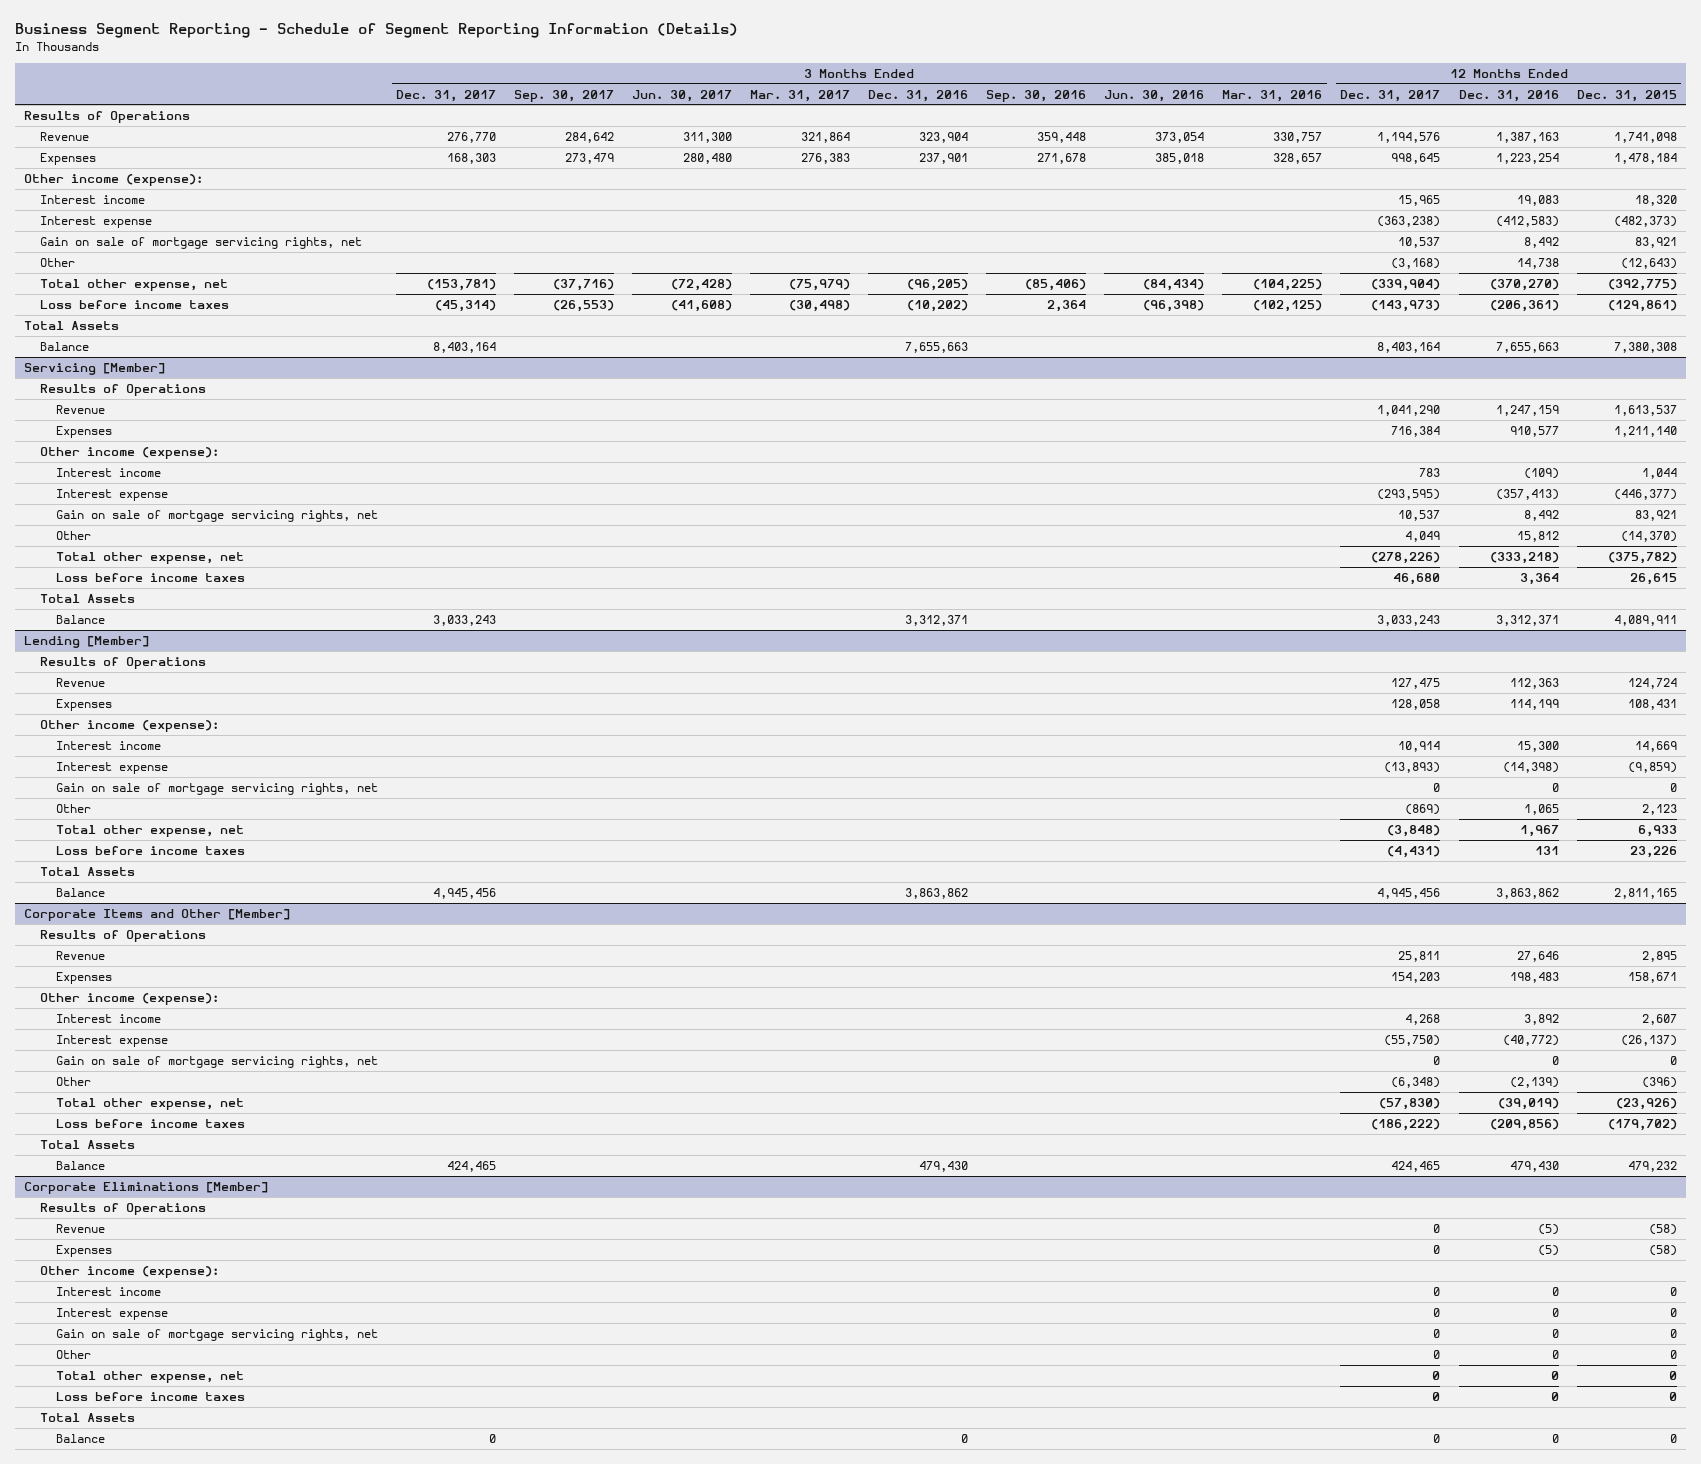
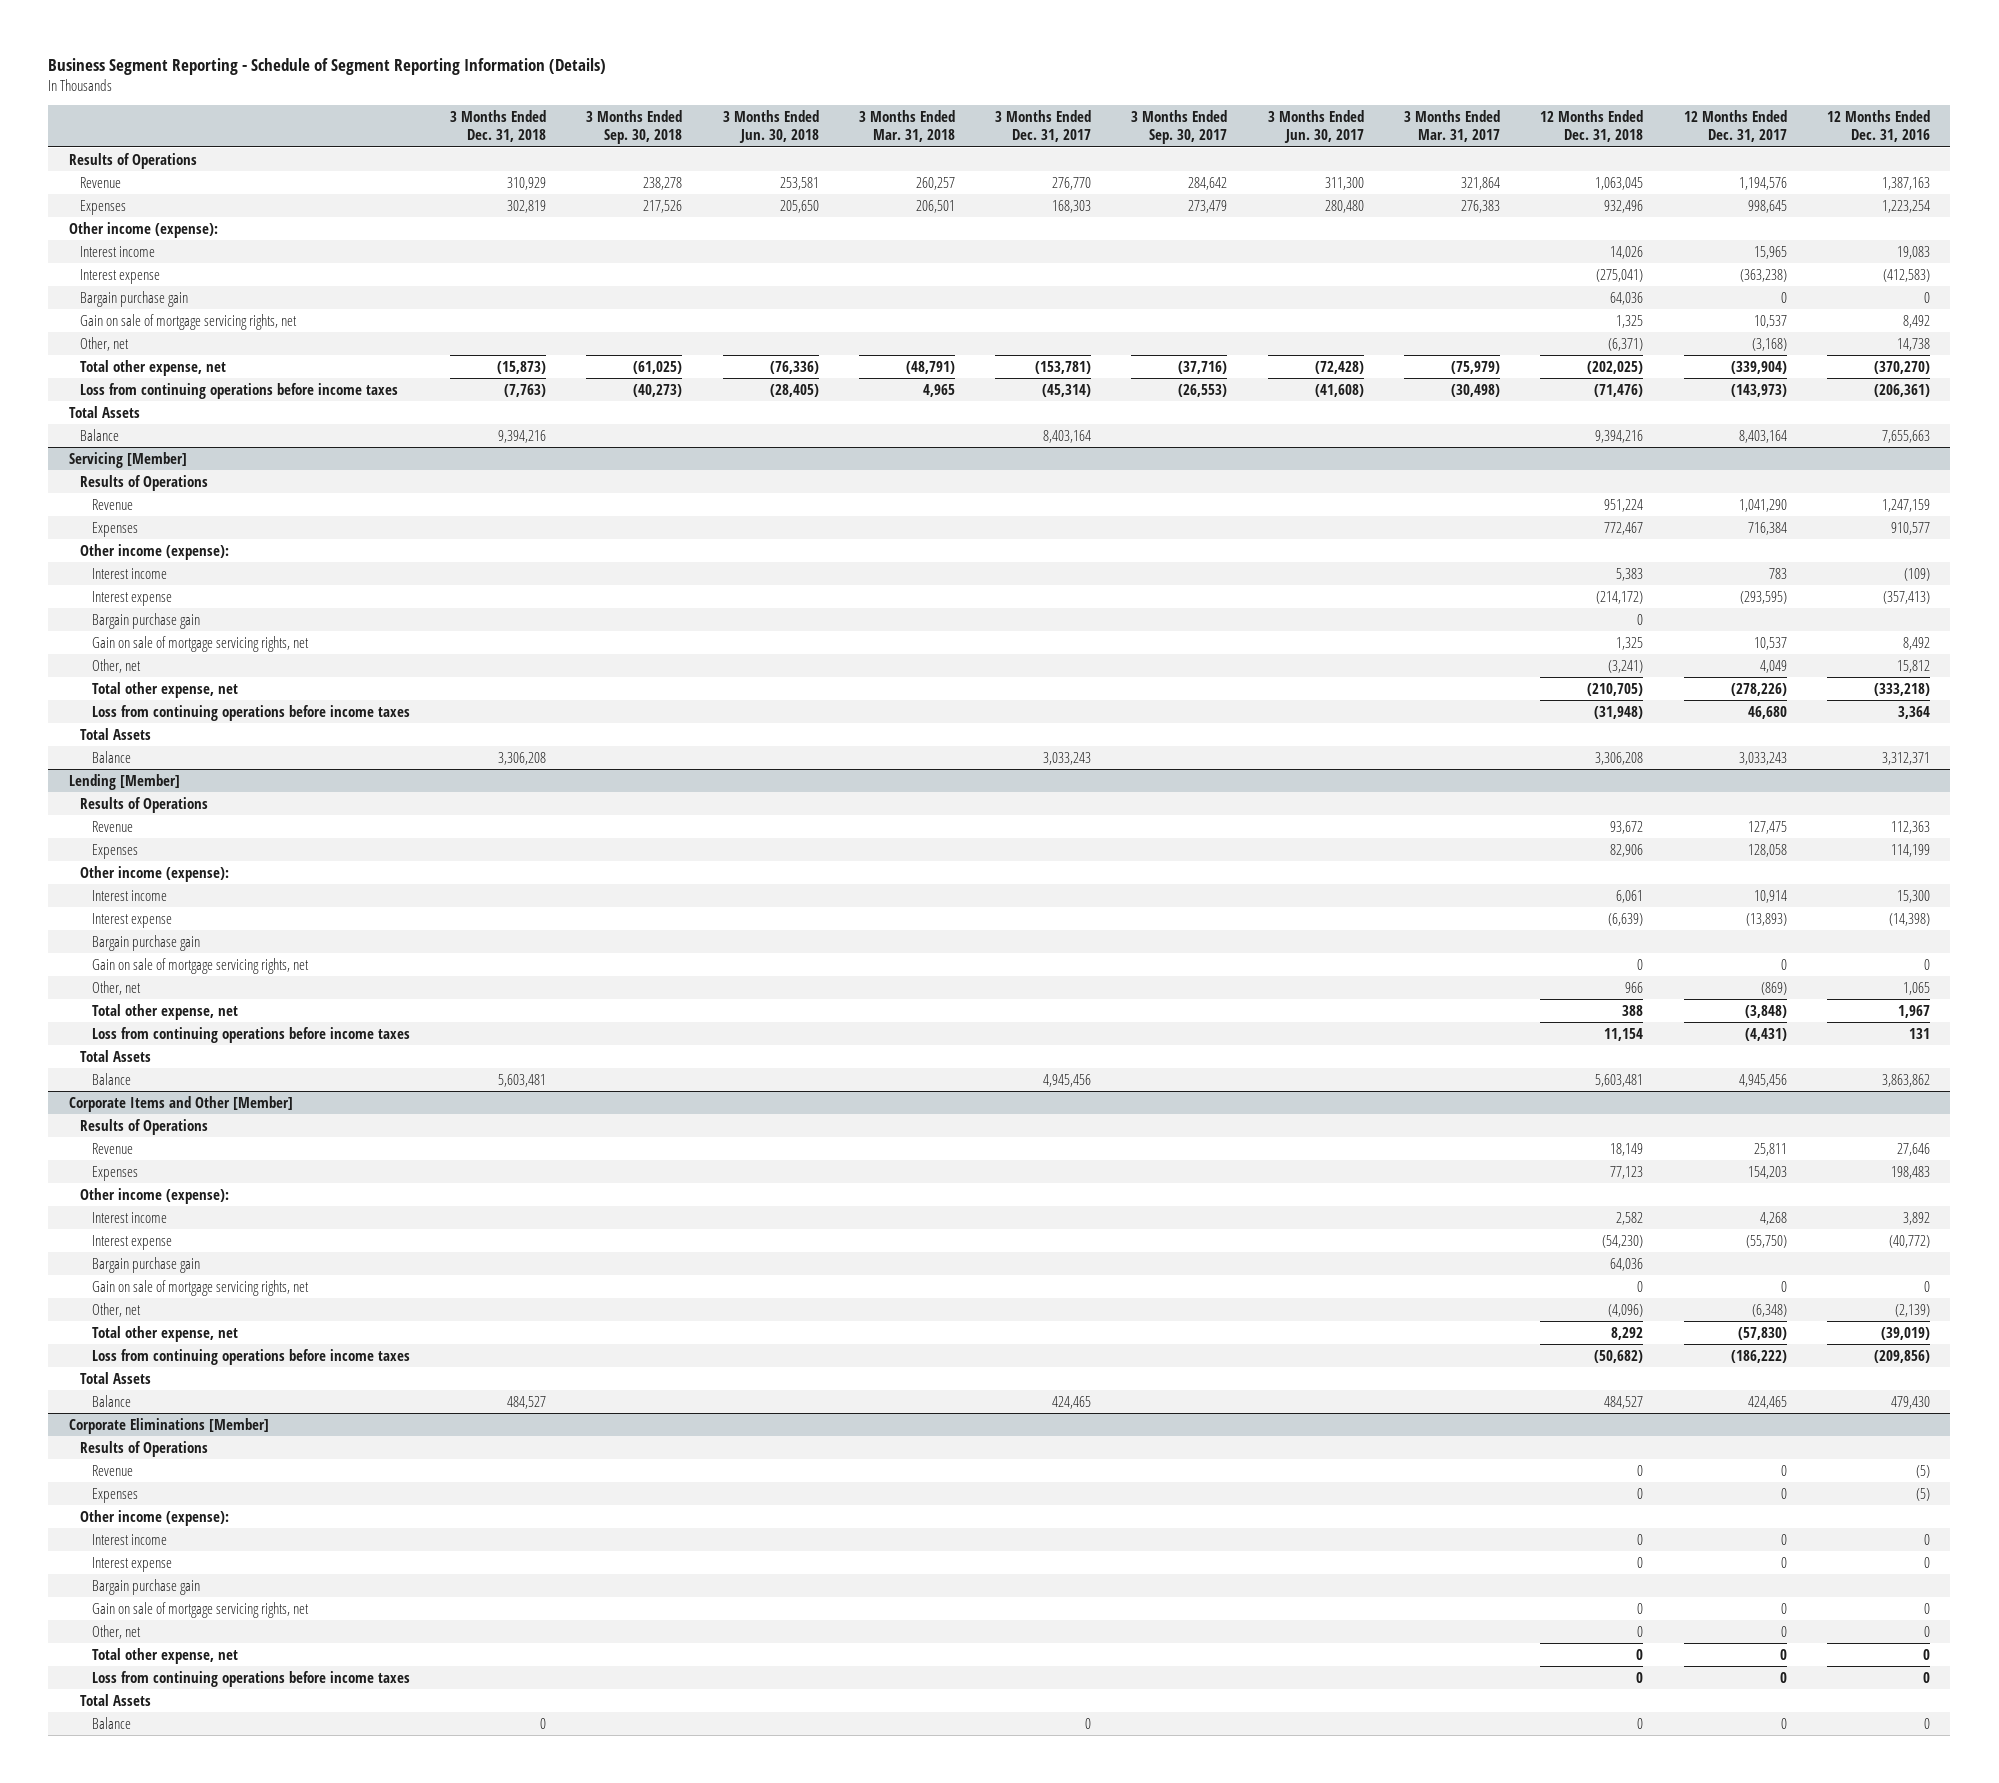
- | 3 Months Ended Dec. 31, 2017 | 3 Months Ended Sep. 30, 2017 | 3 Months Ended Jun. 30, 2017 | 3 Months Ended Mar. 31, 2017 | 3 Months Ended Dec. 31, 2016 | 3 Months Ended Sep. 30, 2016 | 3 Months Ended Jun. 30, 2016 | 3 Months Ended Mar. 31, 2016 | 12 Months Ended Dec. 31, 2017 | 12 Months Ended Dec. 31, 2016 | 12 Months Ended Dec. 31, 2015
+ | 3 Months Ended Dec. 31, 2018 | 3 Months Ended Sep. 30, 2018 | 3 Months Ended Jun. 30, 2018 | 3 Months Ended Mar. 31, 2018 | 3 Months Ended Dec. 31, 2017 | 3 Months Ended Sep. 30, 2017 | 3 Months Ended Jun. 30, 2017 | 3 Months Ended Mar. 31, 2017 | 12 Months Ended Dec. 31, 2018 | 12 Months Ended Dec. 31, 2017 | 12 Months Ended Dec. 31, 2016
+ Bargain purchase gain | | | | | | | | | 64,036 | 0 | 0
- Other | | | | | | | | | (3,168) | 14,738 | (12,643)
+ Other, net | | | | | | | | | (6,371) | (3,168) | 14,738
- Loss before income taxes | (45,314) | (26,553) | (41,608) | (30,498) | (10,202) | 2,364 | (96,398) | (102,125) | (143,973) | (206,361) | (129,861)
+ Loss from continuing operations before income taxes | (7,763) | (40,273) | (28,405) | 4,965 | (45,314) | (26,553) | (41,608) | (30,498) | (71,476) | (143,973) | (206,361)
@ Servicing [Member]
+ Bargain purchase gain | | | | | | | | | 0 | |
- Other | | | | | | | | | 4,049 | 15,812 | (14,370)
+ Other, net | | | | | | | | | (3,241) | 4,049 | 15,812
- Loss before income taxes | | | | | | | | | 46,680 | 3,364 | 26,615
+ Loss from continuing operations before income taxes | | | | | | | | | (31,948) | 46,680 | 3,364
@ Lending [Member]
+ Bargain purchase gain
- Other | | | | | | | | | (869) | 1,065 | 2,123
+ Other, net | | | | | | | | | 966 | (869) | 1,065
- Loss before income taxes | | | | | | | | | (4,431) | 131 | 23,226
+ Loss from continuing operations before income taxes | | | | | | | | | 11,154 | (4,431) | 131
@ Corporate Items and Other [Member]
+ Bargain purchase gain | | | | | | | | | 64,036 | |
- Other | | | | | | | | | (6,348) | (2,139) | (396)
+ Other, net | | | | | | | | | (4,096) | (6,348) | (2,139)
- Loss before income taxes | | | | | | | | | (186,222) | (209,856) | (179,702)
+ Loss from continuing operations before income taxes | | | | | | | | | (50,682) | (186,222) | (209,856)
@ Corporate Eliminations [Member]
+ Bargain purchase gain
- Other | | | | | | | | | 0 | 0 | 0
+ Other, net | | | | | | | | | 0 | 0 | 0
- Loss before income taxes | | | | | | | | | 0 | 0 | 0
+ Loss from continuing operations before income taxes | | | | | | | | | 0 | 0 | 0

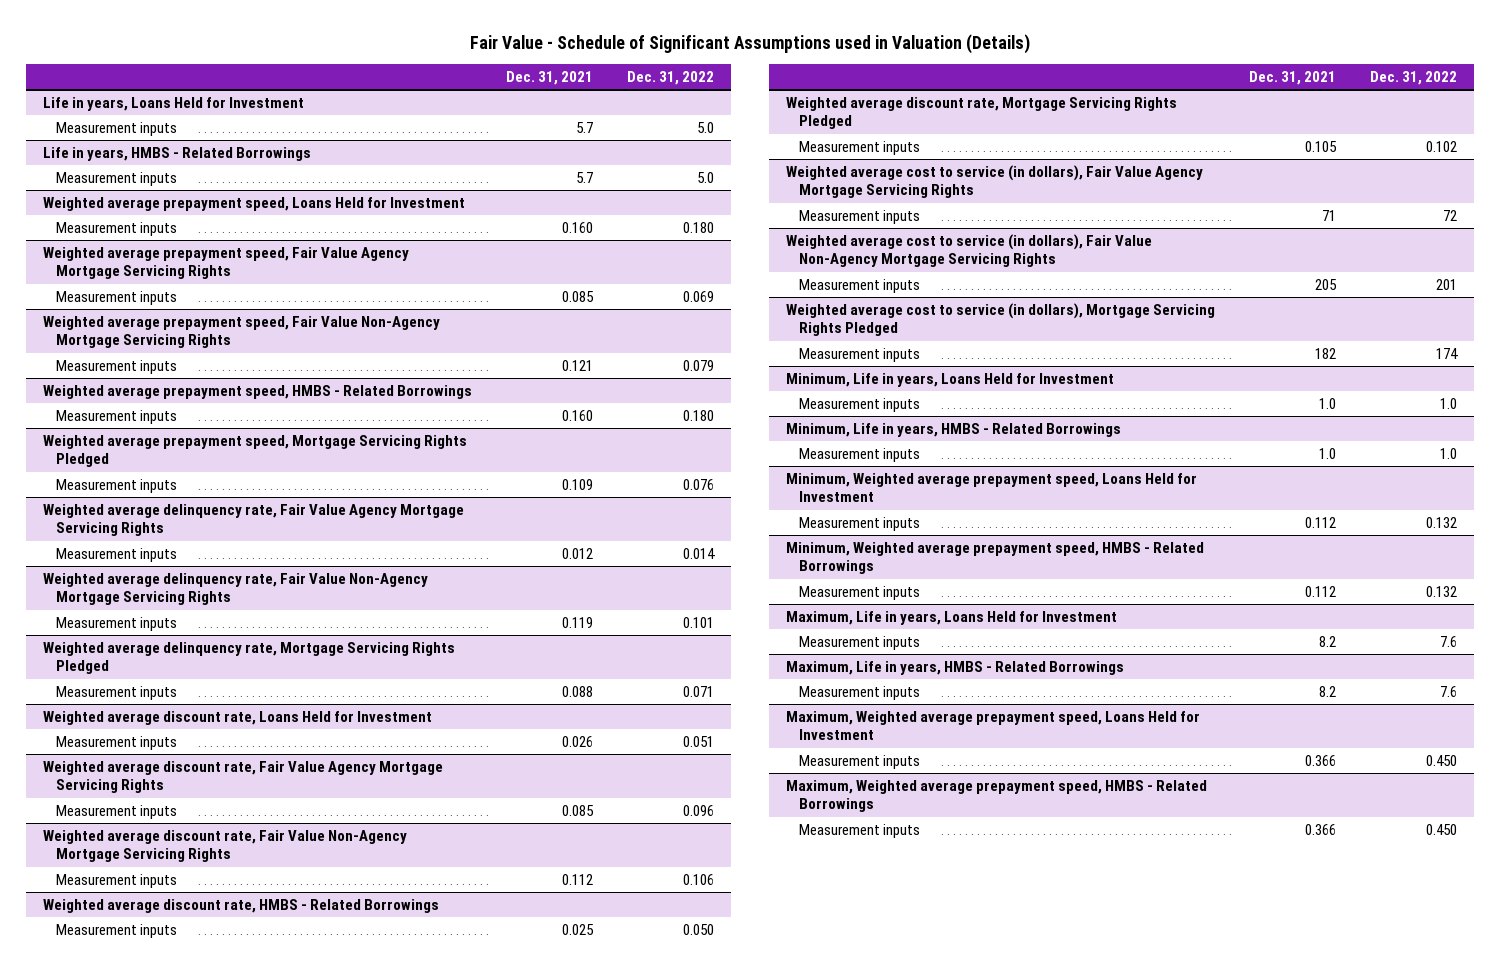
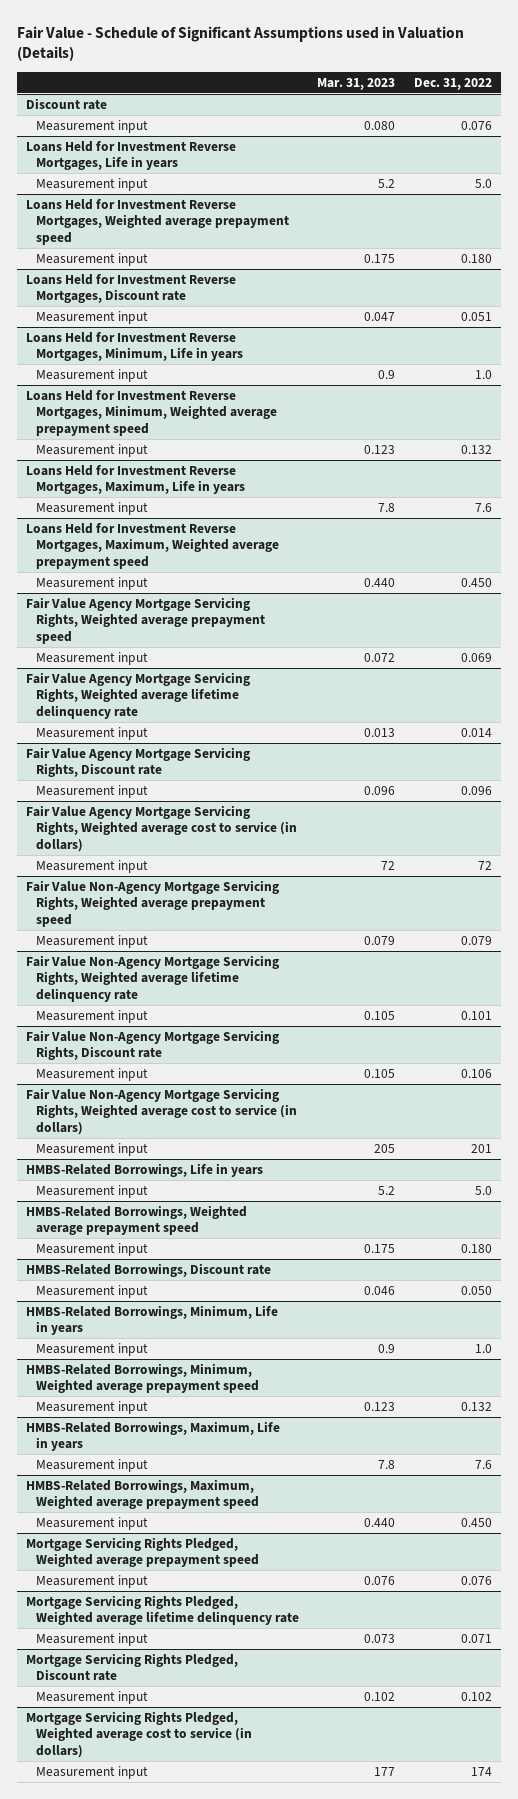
- | Dec. 31, 2021 | Dec. 31, 2022
+ | Mar. 31, 2023 | Dec. 31, 2022
- Life in years, Loans Held for Investment
- Measurement inputs | 5.7 | 5.0
- Life in years, HMBS - Related Borrowings
- Measurement inputs | 5.7 | 5.0
- Weighted average prepayment speed, Loans Held for Investment
- Measurement inputs | 0.160 | 0.180
- Weighted average prepayment speed, Fair Value Agency Mortgage Servicing Rights
- Measurement inputs | 0.085 | 0.069
- Weighted average prepayment speed, Fair Value Non-Agency Mortgage Servicing Rights
- Measurement inputs | 0.121 | 0.079
- Weighted average prepayment speed, HMBS - Related Borrowings
- Measurement inputs | 0.160 | 0.180
- Weighted average prepayment speed, Mortgage Servicing Rights Pledged
- Measurement inputs | 0.109 | 0.076
- Weighted average delinquency rate, Fair Value Agency Mortgage Servicing Rights
- Measurement inputs | 0.012 | 0.014
- Weighted average delinquency rate, Fair Value Non-Agency Mortgage Servicing Rights
- Measurement inputs | 0.119 | 0.101
- Weighted average delinquency rate, Mortgage Servicing Rights Pledged
- Measurement inputs | 0.088 | 0.071
- Weighted average discount rate, Loans Held for Investment
- Measurement inputs | 0.026 | 0.051
- Weighted average discount rate, Fair Value Agency Mortgage Servicing Rights
- Measurement inputs | 0.085 | 0.096
- Weighted average discount rate, Fair Value Non-Agency Mortgage Servicing Rights
- Measurement inputs | 0.112 | 0.106
- Weighted average discount rate, HMBS - Related Borrowings
- Measurement inputs | 0.025 | 0.050
- Weighted average discount rate, Mortgage Servicing Rights Pledged
- Measurement inputs | 0.105 | 0.102
- Weighted average cost to service (in dollars), Fair Value Agency Mortgage Servicing Rights
- Measurement inputs | 71 | 72
- Weighted average cost to service (in dollars), Fair Value Non-Agency Mortgage Servicing Rights
- Measurement inputs | 205 | 201
- Weighted average cost to service (in dollars), Mortgage Servicing Rights Pledged
- Measurement inputs | 182 | 174
- Minimum, Life in years, Loans Held for Investment
- Measurement inputs | 1.0 | 1.0
- Minimum, Life in years, HMBS - Related Borrowings
- Measurement inputs | 1.0 | 1.0
- Minimum, Weighted average prepayment speed, Loans Held for Investment
- Measurement inputs | 0.112 | 0.132
- Minimum, Weighted average prepayment speed, HMBS - Related Borrowings
- Measurement inputs | 0.112 | 0.132
- Maximum, Life in years, Loans Held for Investment
- Measurement inputs | 8.2 | 7.6
- Maximum, Life in years, HMBS - Related Borrowings
- Measurement inputs | 8.2 | 7.6
- Maximum, Weighted average prepayment speed, Loans Held for Investment
- Measurement inputs | 0.366 | 0.450
- Maximum, Weighted average prepayment speed, HMBS - Related Borrowings
- Measurement inputs | 0.366 | 0.450
+ Discount rate
+ Measurement input | 0.080 | 0.076
+ Loans Held for Investment Reverse Mortgages, Life in years
+ Measurement input | 5.2 | 5.0
+ Loans Held for Investment Reverse Mortgages, Weighted average prepayment speed
+ Measurement input | 0.175 | 0.180
+ Loans Held for Investment Reverse Mortgages, Discount rate
+ Measurement input | 0.047 | 0.051
+ Loans Held for Investment Reverse Mortgages, Minimum, Life in years
+ Measurement input | 0.9 | 1.0
+ Loans Held for Investment Reverse Mortgages, Minimum, Weighted average prepayment speed
+ Measurement input | 0.123 | 0.132
+ Loans Held for Investment Reverse Mortgages, Maximum, Life in years
+ Measurement input | 7.8 | 7.6
+ Loans Held for Investment Reverse Mortgages, Maximum, Weighted average prepayment speed
+ Measurement input | 0.440 | 0.450
+ Fair Value Agency Mortgage Servicing Rights, Weighted average prepayment speed
+ Measurement input | 0.072 | 0.069
+ Fair Value Agency Mortgage Servicing Rights, Weighted average lifetime delinquency rate
+ Measurement input | 0.013 | 0.014
+ Fair Value Agency Mortgage Servicing Rights, Discount rate
+ Measurement input | 0.096 | 0.096
+ Fair Value Agency Mortgage Servicing Rights, Weighted average cost to service (in dollars)
+ Measurement input | 72 | 72
+ Fair Value Non-Agency Mortgage Servicing Rights, Weighted average prepayment speed
+ Measurement input | 0.079 | 0.079
+ Fair Value Non-Agency Mortgage Servicing Rights, Weighted average lifetime delinquency rate
+ Measurement input | 0.105 | 0.101
+ Fair Value Non-Agency Mortgage Servicing Rights, Discount rate
+ Measurement input | 0.105 | 0.106
+ Fair Value Non-Agency Mortgage Servicing Rights, Weighted average cost to service (in dollars)
+ Measurement input | 205 | 201
+ HMBS-Related Borrowings, Life in years
+ Measurement input | 5.2 | 5.0
+ HMBS-Related Borrowings, Weighted average prepayment speed
+ Measurement input | 0.175 | 0.180
+ HMBS-Related Borrowings, Discount rate
+ Measurement input | 0.046 | 0.050
+ HMBS-Related Borrowings, Minimum, Life in years
+ Measurement input | 0.9 | 1.0
+ HMBS-Related Borrowings, Minimum, Weighted average prepayment speed
+ Measurement input | 0.123 | 0.132
+ HMBS-Related Borrowings, Maximum, Life in years
+ Measurement input | 7.8 | 7.6
+ HMBS-Related Borrowings, Maximum, Weighted average prepayment speed
+ Measurement input | 0.440 | 0.450
+ Mortgage Servicing Rights Pledged, Weighted average prepayment speed
+ Measurement input | 0.076 | 0.076
+ Mortgage Servicing Rights Pledged, Weighted average lifetime delinquency rate
+ Measurement input | 0.073 | 0.071
+ Mortgage Servicing Rights Pledged, Discount rate
+ Measurement input | 0.102 | 0.102
+ Mortgage Servicing Rights Pledged, Weighted average cost to service (in dollars)
+ Measurement input | 177 | 174

